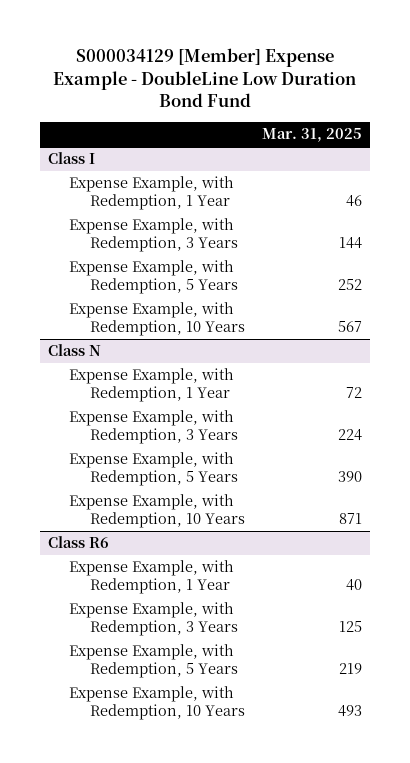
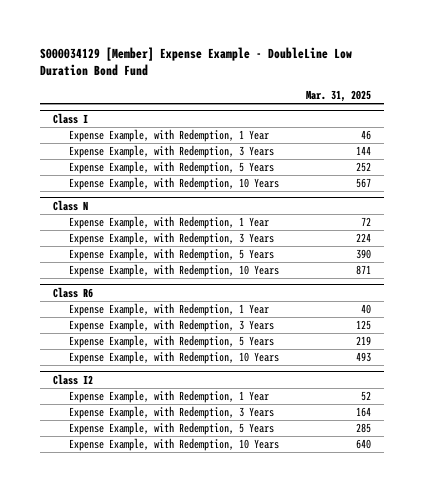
+ Class I2
+ Expense Example, with Redemption, 1 Year | 52
+ Expense Example, with Redemption, 3 Years | 164
+ Expense Example, with Redemption, 5 Years | 285
+ Expense Example, with Redemption, 10 Years | 640

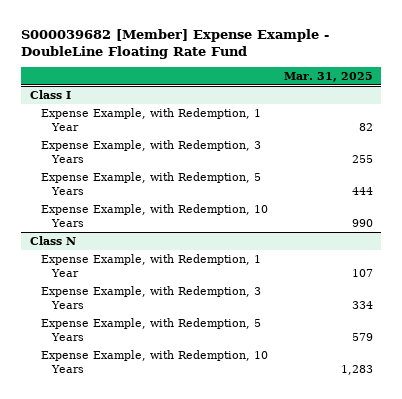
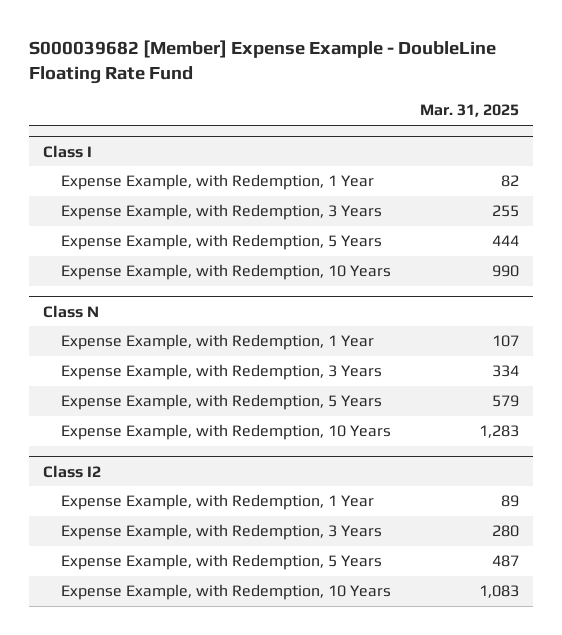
+ Class I2
+ Expense Example, with Redemption, 1 Year | 89
+ Expense Example, with Redemption, 3 Years | 280
+ Expense Example, with Redemption, 5 Years | 487
+ Expense Example, with Redemption, 10 Years | 1,083

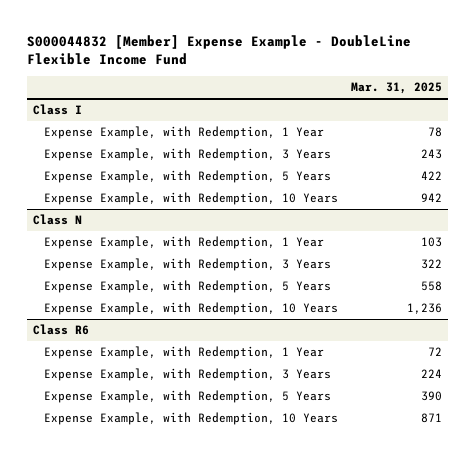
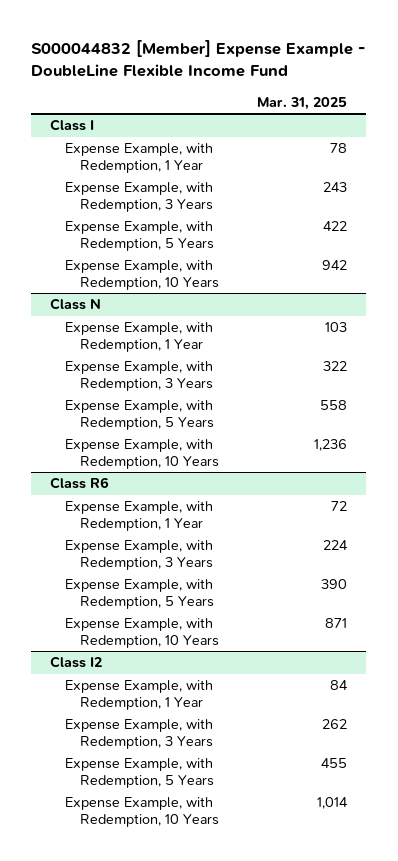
+ Class I2
+ Expense Example, with Redemption, 1 Year | 84
+ Expense Example, with Redemption, 3 Years | 262
+ Expense Example, with Redemption, 5 Years | 455
+ Expense Example, with Redemption, 10 Years | 1,014

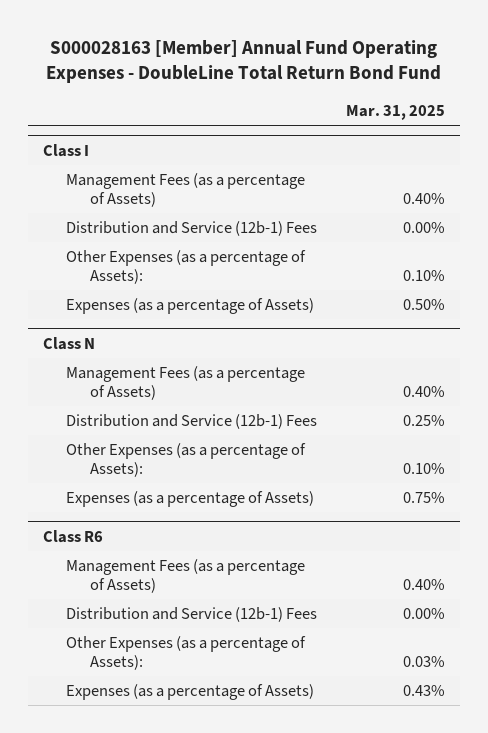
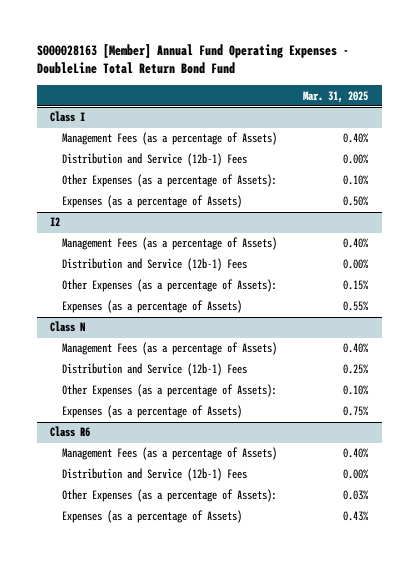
+ I2
+ Management Fees (as a percentage of Assets) | 0.40%
+ Distribution and Service (12b-1) Fees | 0.00%
+ Other Expenses (as a percentage of Assets): | 0.15%
+ Expenses (as a percentage of Assets) | 0.55%

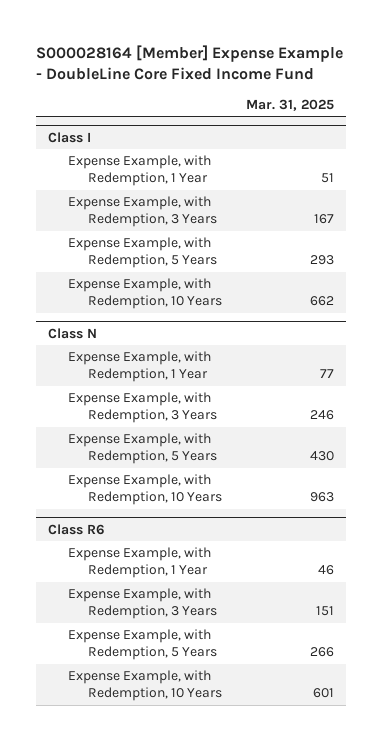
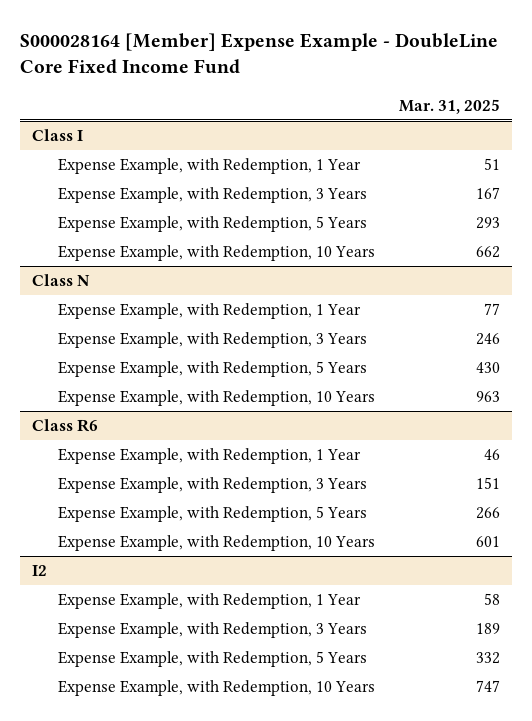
+ I2
+ Expense Example, with Redemption, 1 Year | 58
+ Expense Example, with Redemption, 3 Years | 189
+ Expense Example, with Redemption, 5 Years | 332
+ Expense Example, with Redemption, 10 Years | 747

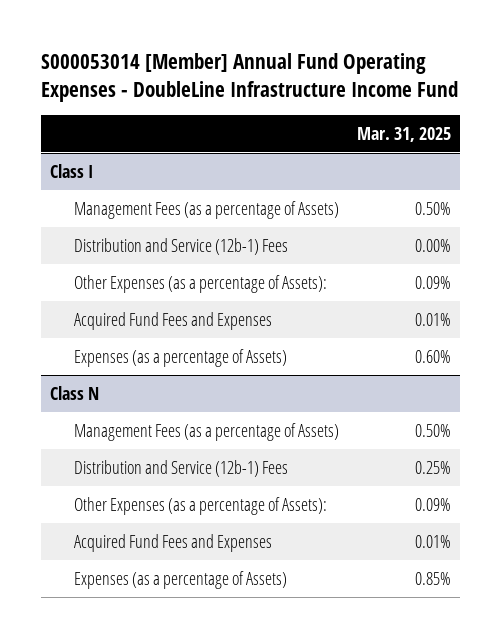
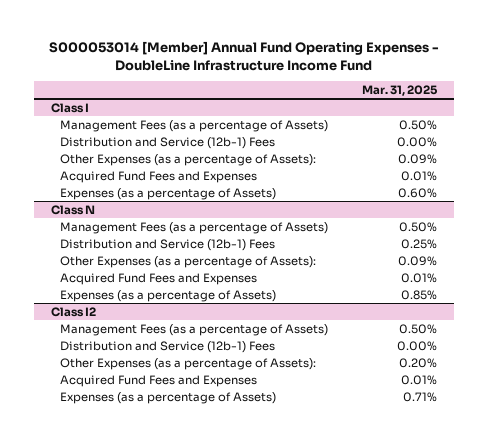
+ Class I2
+ Management Fees (as a percentage of Assets) | 0.50%
+ Distribution and Service (12b-1) Fees | 0.00%
+ Other Expenses (as a percentage of Assets): | 0.20%
+ Acquired Fund Fees and Expenses | 0.01%
+ Expenses (as a percentage of Assets) | 0.71%

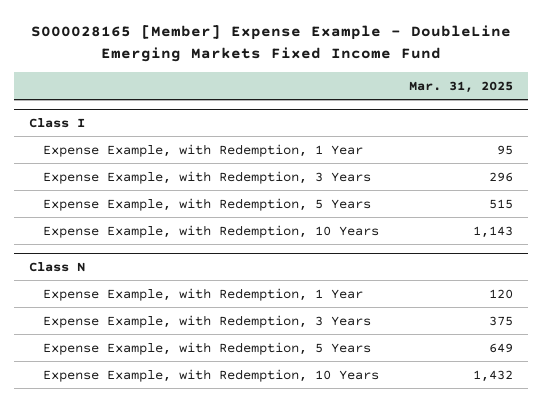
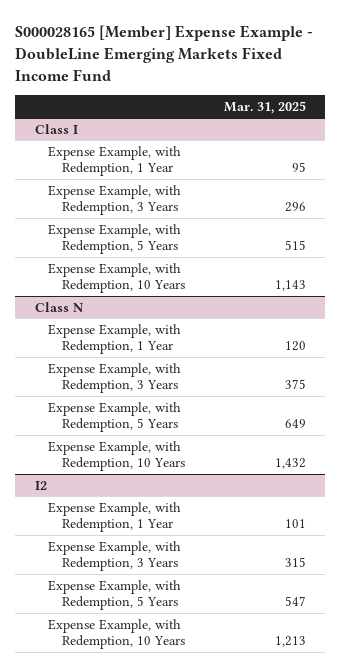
+ I2
+ Expense Example, with Redemption, 1 Year | 101
+ Expense Example, with Redemption, 3 Years | 315
+ Expense Example, with Redemption, 5 Years | 547
+ Expense Example, with Redemption, 10 Years | 1,213

